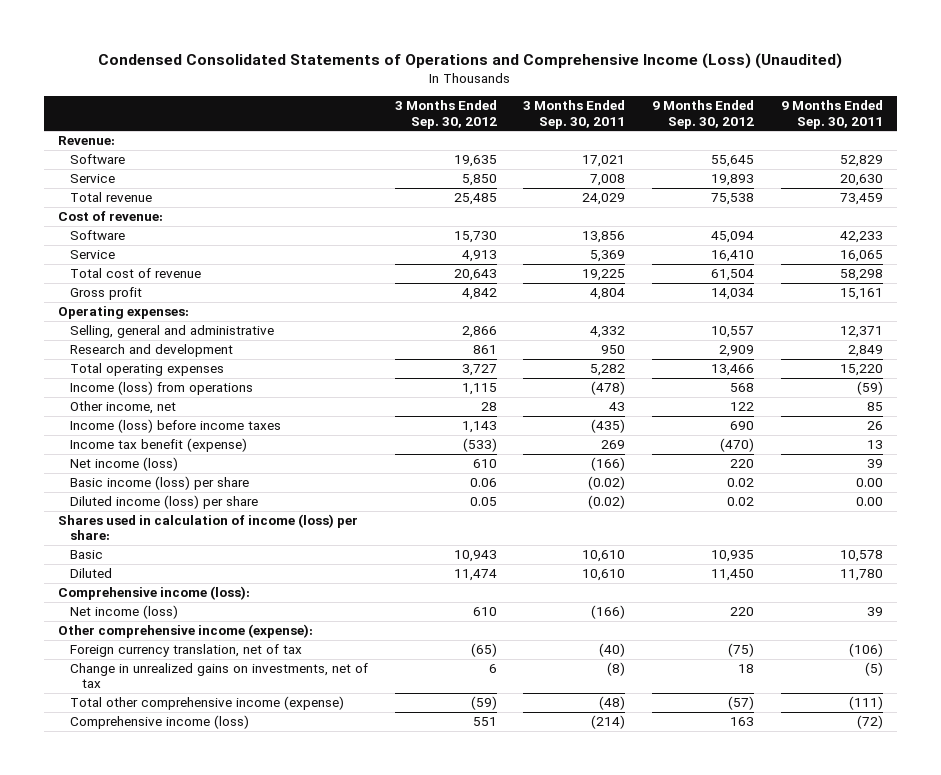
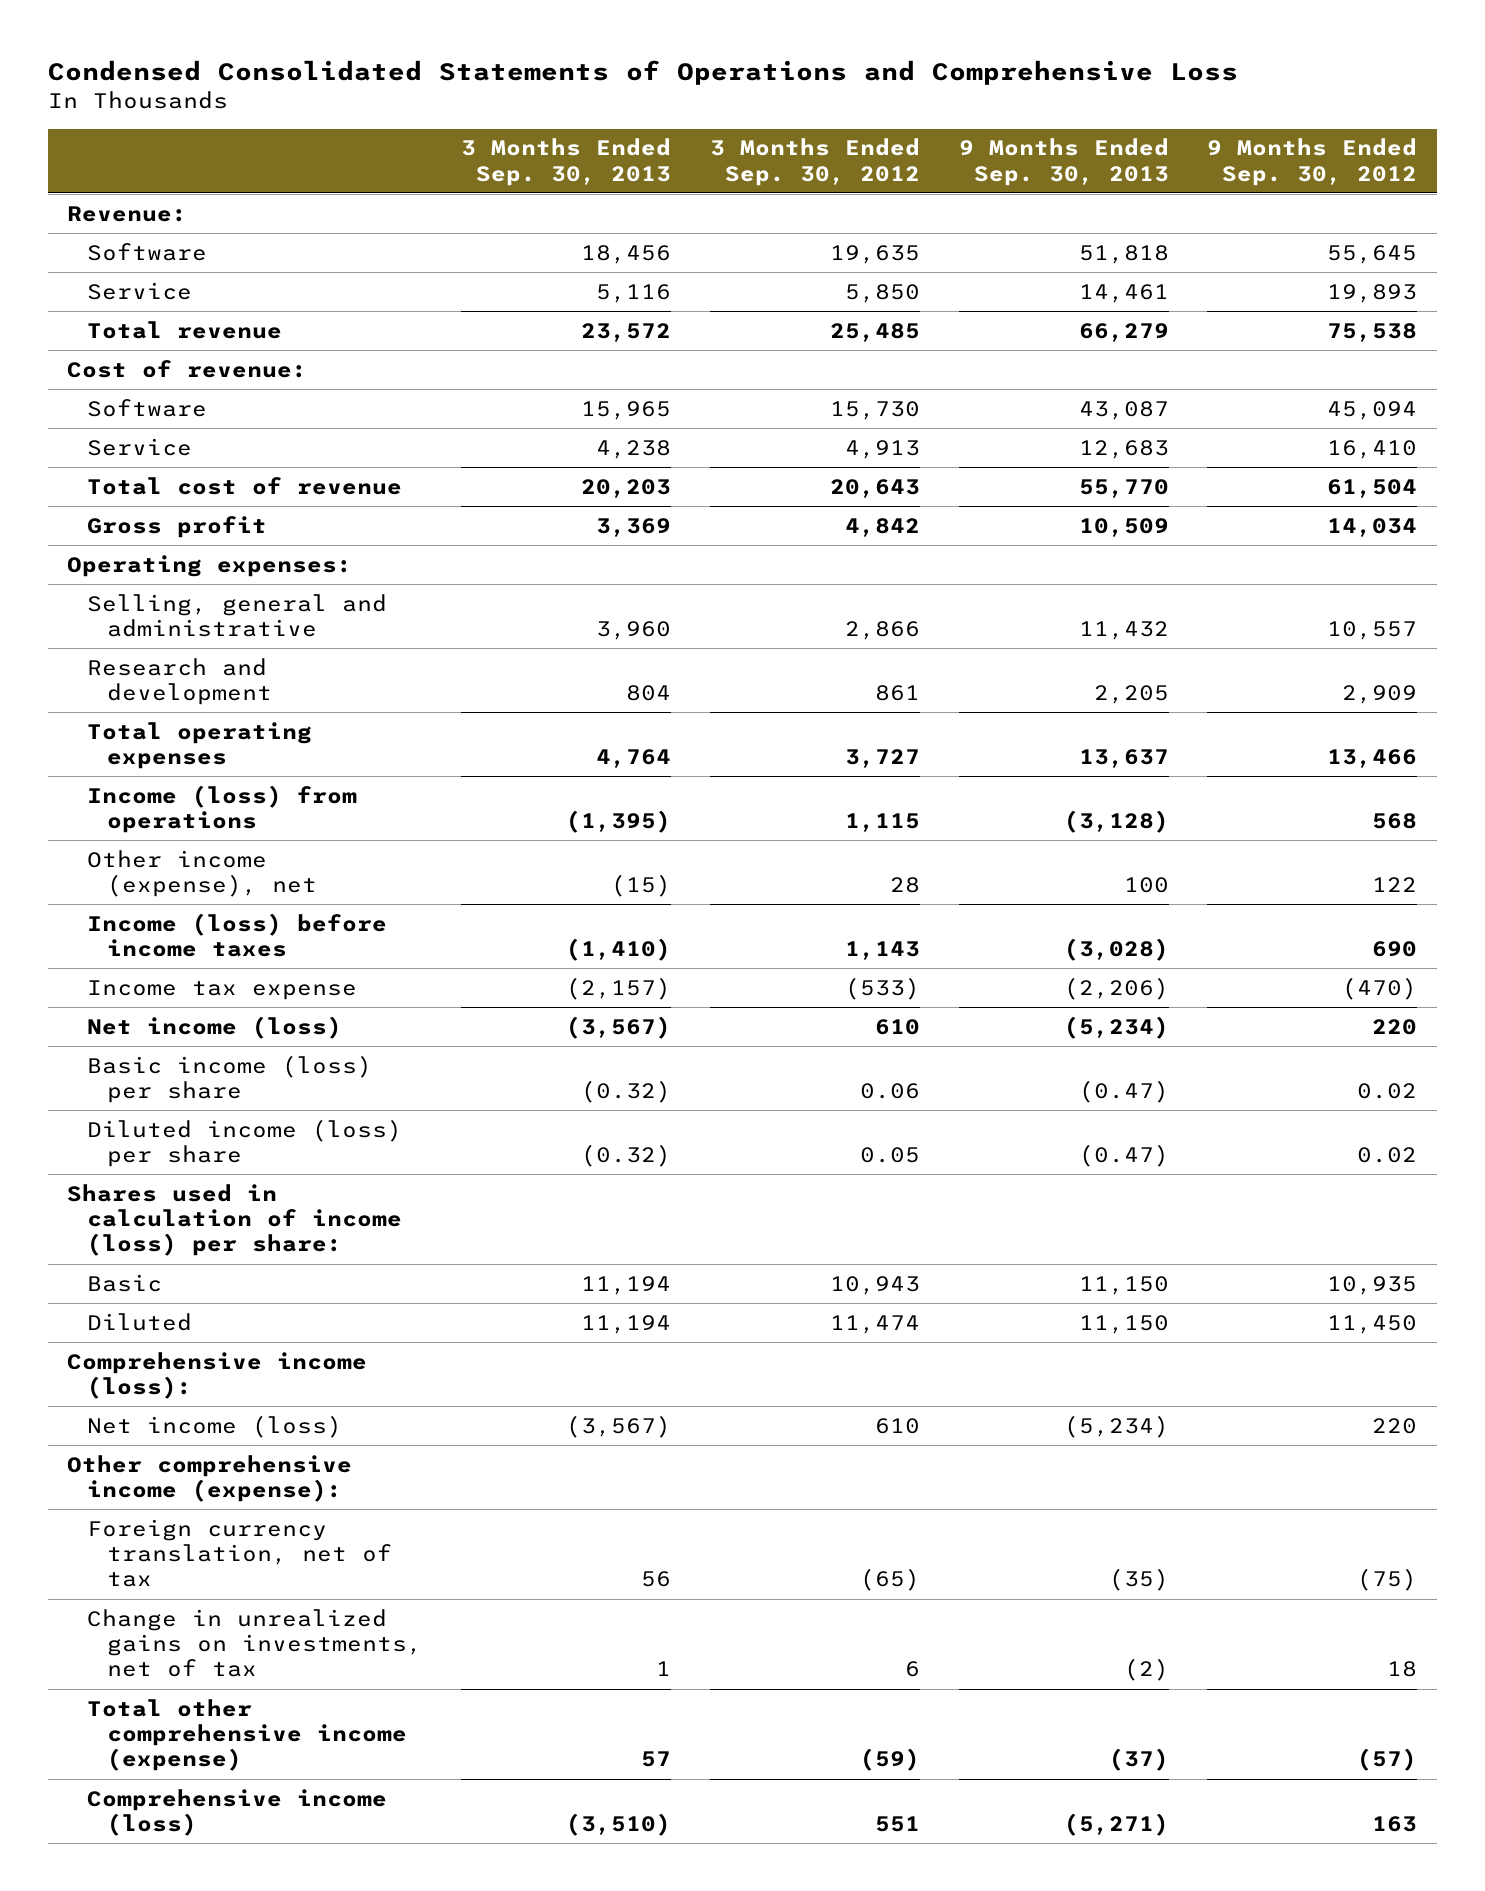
- Condensed Consolidated Statements of Operations and Comprehensive Income (Loss) (Unaudited)
+ Condensed Consolidated Statements of Operations and Comprehensive Loss
- | 3 Months Ended Sep. 30, 2012 | 3 Months Ended Sep. 30, 2011 | 9 Months Ended Sep. 30, 2012 | 9 Months Ended Sep. 30, 2011
+ | 3 Months Ended Sep. 30, 2013 | 3 Months Ended Sep. 30, 2012 | 9 Months Ended Sep. 30, 2013 | 9 Months Ended Sep. 30, 2012
- Other income, net | 28 | 43 | 122 | 85
+ Other income (expense), net | (15) | 28 | 100 | 122
- Income tax benefit (expense) | (533) | 269 | (470) | 13
+ Income tax expense | (2,157) | (533) | (2,206) | (470)

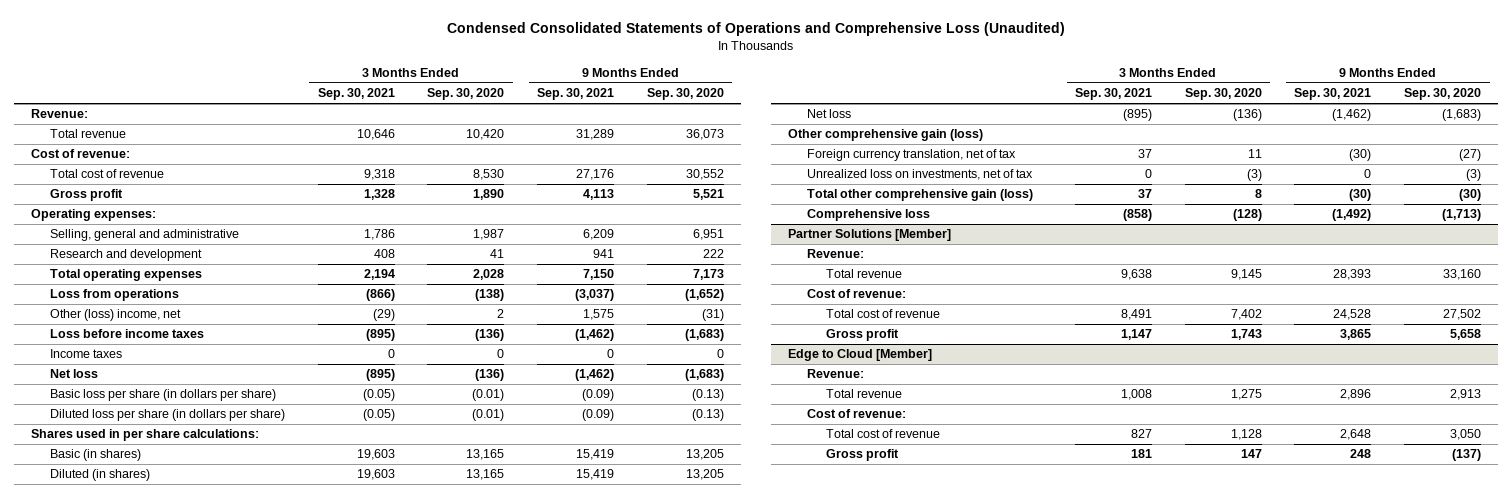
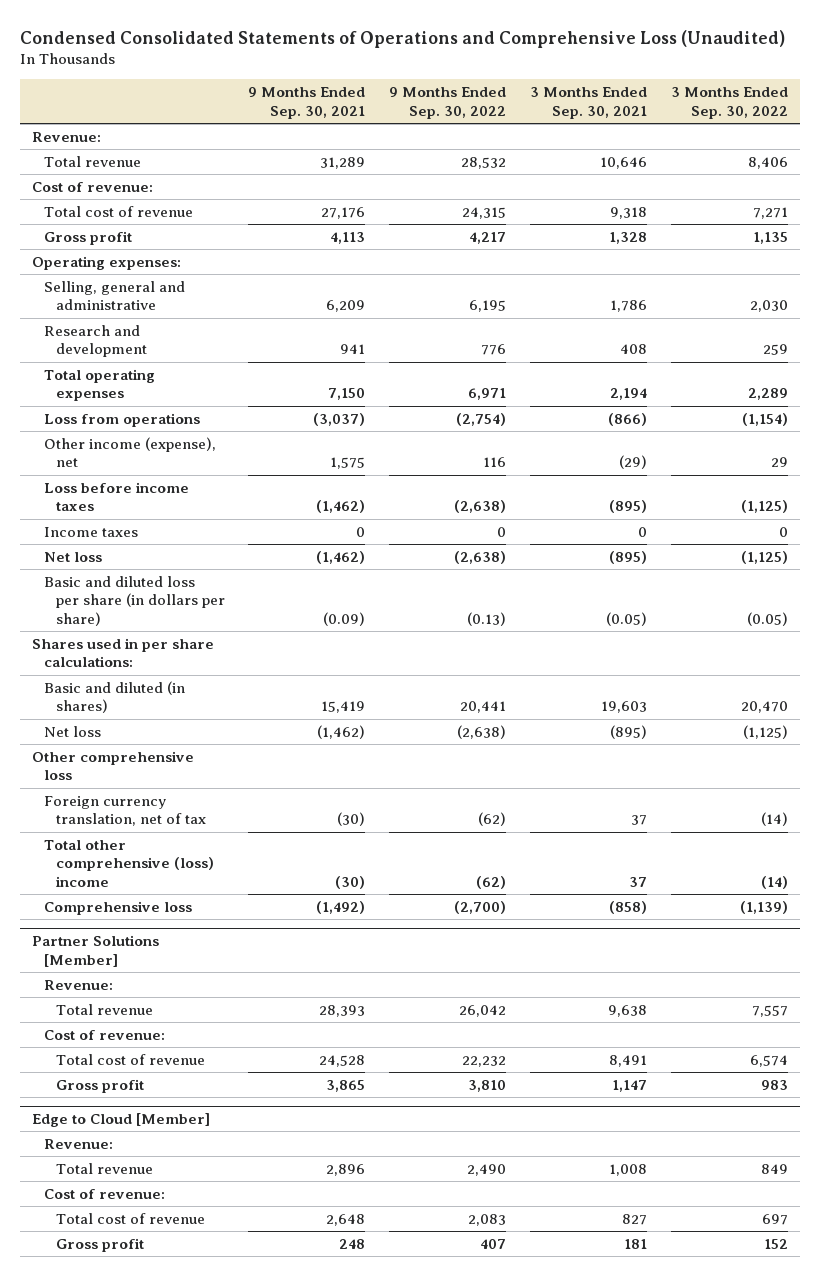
- | 3 Months Ended Sep. 30, 2021 | 3 Months Ended Sep. 30, 2020 | 9 Months Ended Sep. 30, 2021 | 9 Months Ended Sep. 30, 2020
+ | 9 Months Ended Sep. 30, 2021 | 9 Months Ended Sep. 30, 2022 | 3 Months Ended Sep. 30, 2021 | 3 Months Ended Sep. 30, 2022
- Other (loss) income, net | (29) | 2 | 1,575 | (31)
+ Other income (expense), net | 1,575 | 116 | (29) | 29
- Basic loss per share (in dollars per share) | (0.05) | (0.01) | (0.09) | (0.13)
- Diluted loss per share (in dollars per share) | (0.05) | (0.01) | (0.09) | (0.13)
+ Basic and diluted loss per share (in dollars per share) | (0.09) | (0.13) | (0.05) | (0.05)
- Basic (in shares) | 19,603 | 13,165 | 15,419 | 13,205
- Diluted (in shares) | 19,603 | 13,165 | 15,419 | 13,205
+ Basic and diluted (in shares) | 15,419 | 20,441 | 19,603 | 20,470
- Other comprehensive gain (loss)
+ Other comprehensive loss
- Unrealized loss on investments, net of tax | 0 | (3) | 0 | (3)
- Total other comprehensive gain (loss) | 37 | 8 | (30) | (30)
+ Total other comprehensive (loss) income | (30) | (62) | 37 | (14)

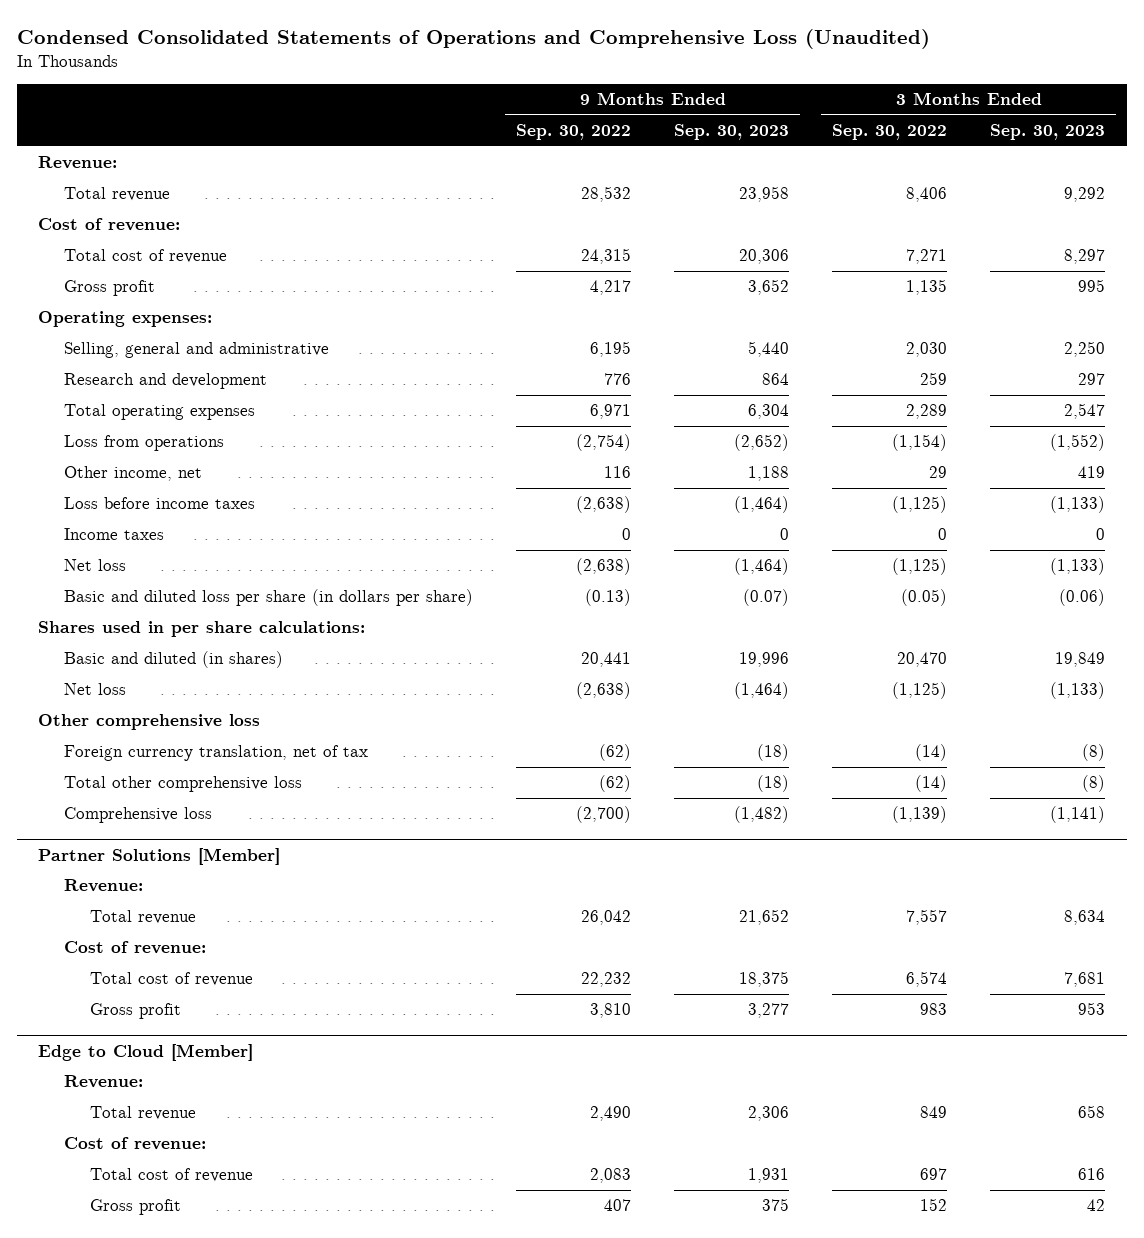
- | 9 Months Ended Sep. 30, 2021 | 9 Months Ended Sep. 30, 2022 | 3 Months Ended Sep. 30, 2021 | 3 Months Ended Sep. 30, 2022
+ | 9 Months Ended Sep. 30, 2022 | 9 Months Ended Sep. 30, 2023 | 3 Months Ended Sep. 30, 2022 | 3 Months Ended Sep. 30, 2023
- Other income (expense), net | 1,575 | 116 | (29) | 29
+ Other income, net | 116 | 1,188 | 29 | 419
- Total other comprehensive (loss) income | (30) | (62) | 37 | (14)
+ Total other comprehensive loss | (62) | (18) | (14) | (8)

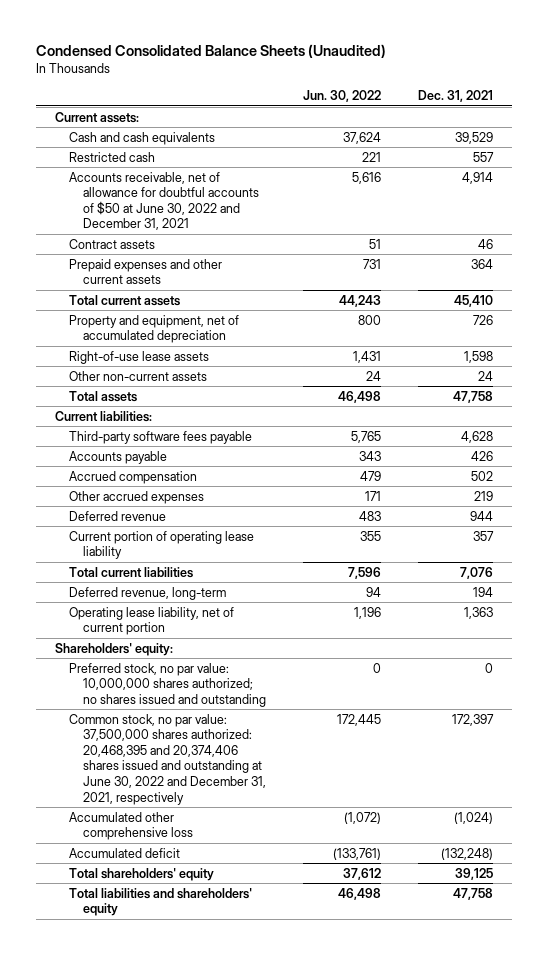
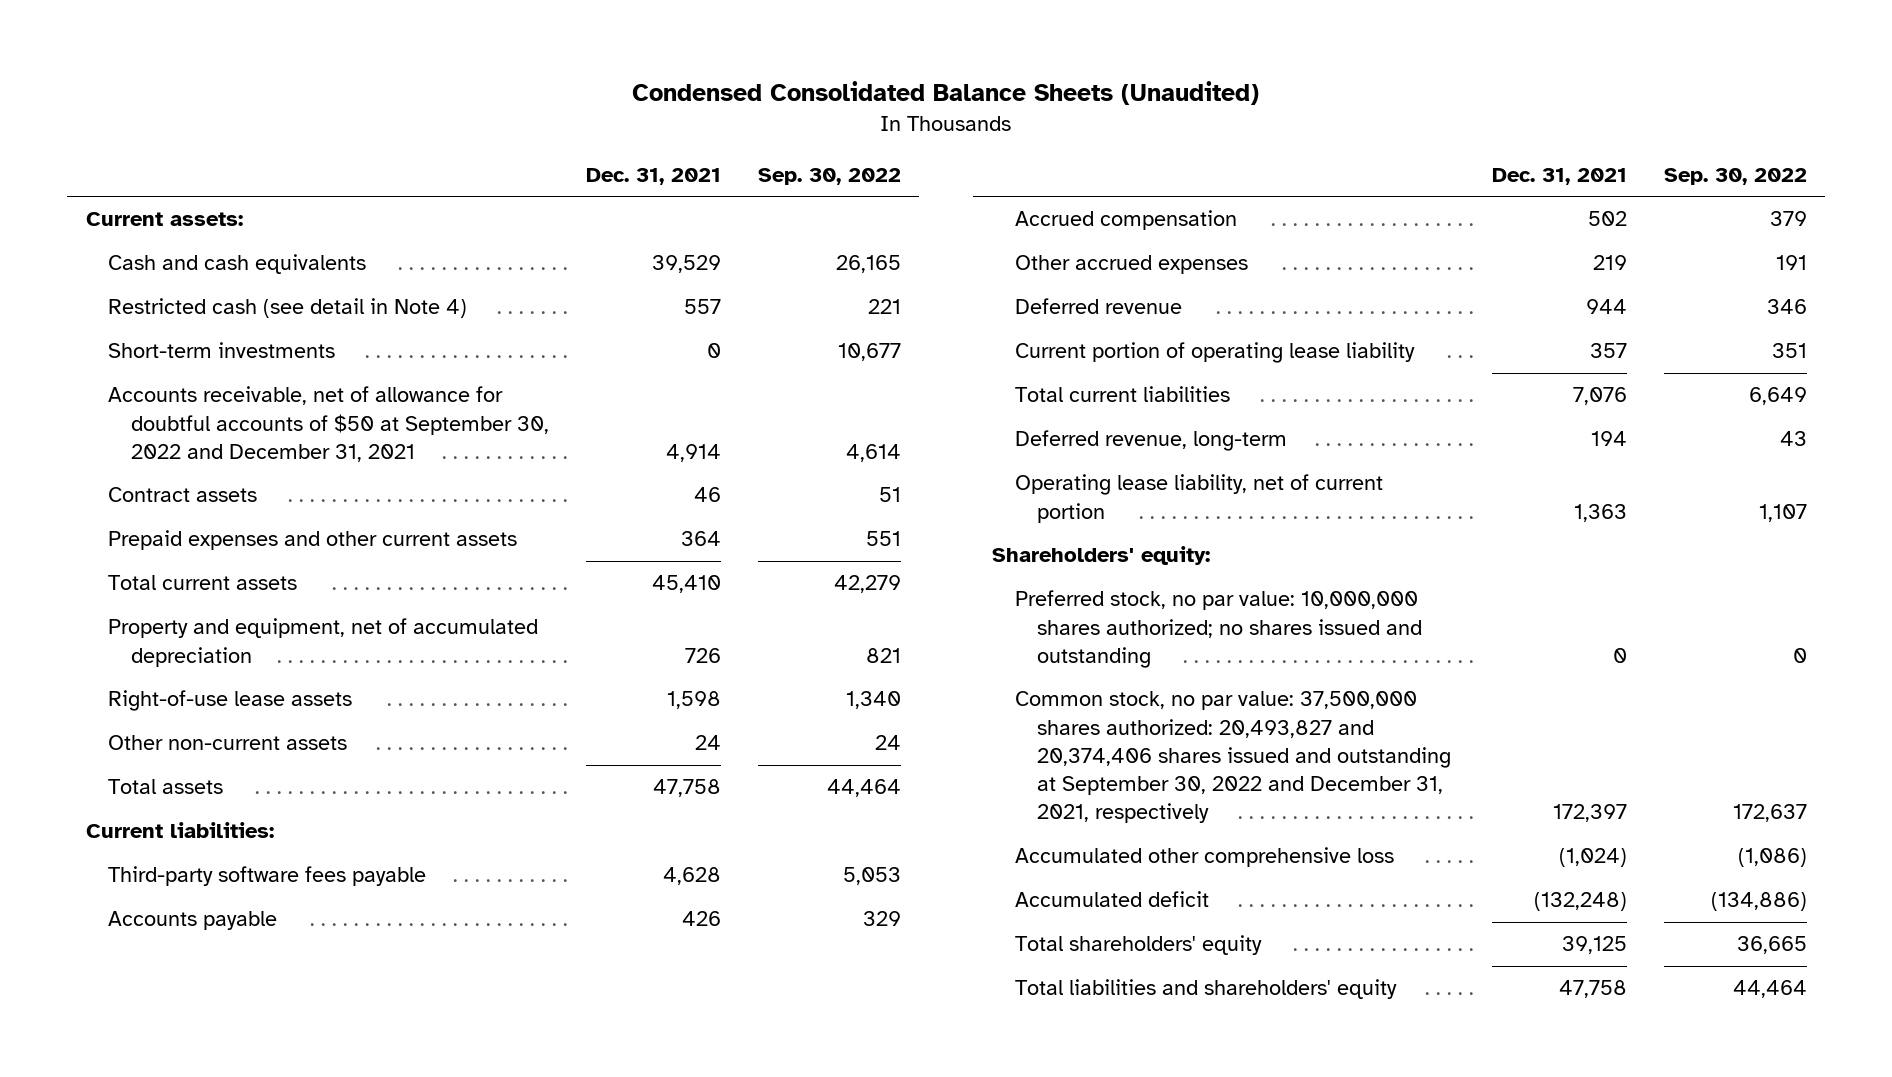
- | Jun. 30, 2022 | Dec. 31, 2021
+ | Dec. 31, 2021 | Sep. 30, 2022
- Restricted cash | 221 | 557
- Accounts receivable, net of allowance for doubtful accounts of $50 at June 30, 2022 and December 31, 2021 | 5,616 | 4,914
+ Restricted cash (see detail in Note 4) | 557 | 221
+ Short-term investments | 0 | 10,677
+ Accounts receivable, net of allowance for doubtful accounts of $50 at September 30, 2022 and December 31, 2021 | 4,914 | 4,614
- Common stock, no par value: 37,500,000 shares authorized: 20,468,395 and 20,374,406 shares issued and outstanding at June 30, 2022 and December 31, 2021, respectively | 172,445 | 172,397
+ Common stock, no par value: 37,500,000 shares authorized: 20,493,827 and 20,374,406 shares issued and outstanding at September 30, 2022 and December 31, 2021, respectively | 172,397 | 172,637

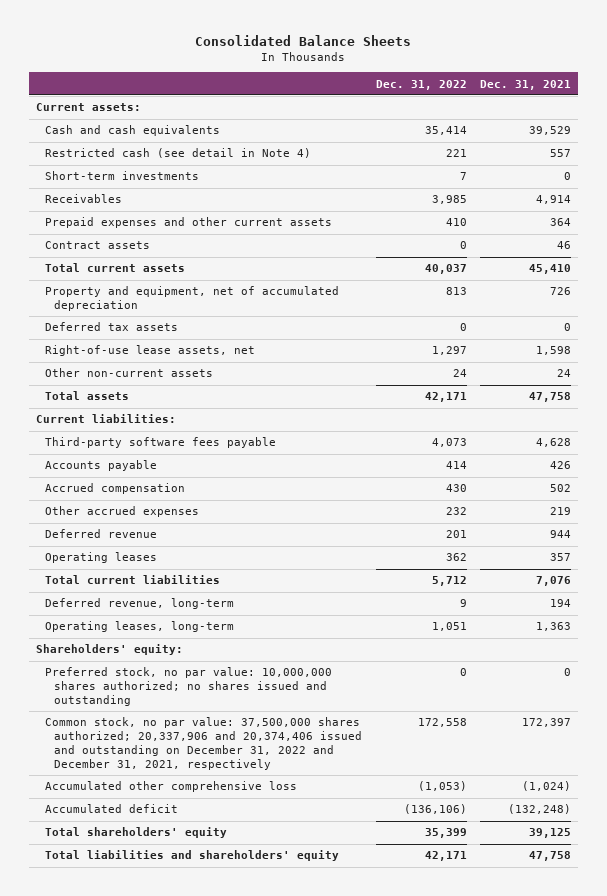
- Condensed Consolidated Balance Sheets (Unaudited)
+ Consolidated Balance Sheets
- | Dec. 31, 2021 | Sep. 30, 2022
+ | Dec. 31, 2022 | Dec. 31, 2021
- Accounts receivable, net of allowance for doubtful accounts of $50 at September 30, 2022 and December 31, 2021 | 4,914 | 4,614
+ Receivables | 3,985 | 4,914
moved down: Contract assets | 0 | 46
- Right-of-use lease assets | 1,598 | 1,340
+ Deferred tax assets | 0 | 0
+ Right-of-use lease assets, net | 1,297 | 1,598
- Current portion of operating lease liability | 357 | 351
+ Operating leases | 362 | 357
- Operating lease liability, net of current portion | 1,363 | 1,107
+ Operating leases, long-term | 1,051 | 1,363
- Common stock, no par value: 37,500,000 shares authorized: 20,493,827 and 20,374,406 shares issued and outstanding at September 30, 2022 and December 31, 2021, respectively | 172,397 | 172,637
+ Common stock, no par value: 37,500,000 shares authorized; 20,337,906 and 20,374,406 issued and outstanding on December 31, 2022 and December 31, 2021, respectively | 172,558 | 172,397

